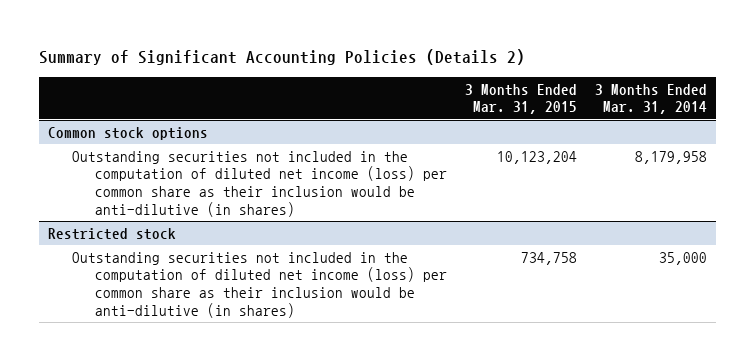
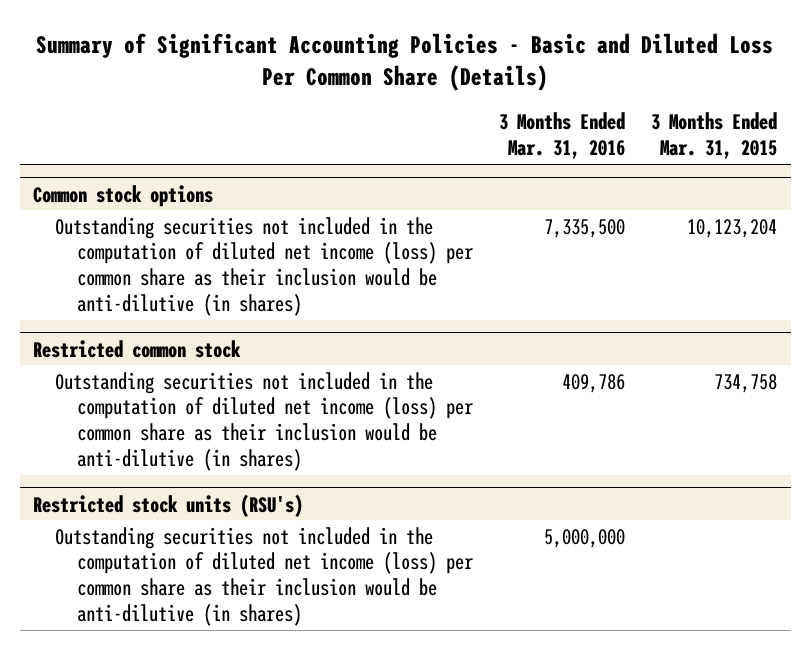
- Summary of Significant Accounting Policies (Details 2)
+ Summary of Significant Accounting Policies - Basic and Diluted Loss Per Common Share (Details)
- | 3 Months Ended Mar. 31, 2015 | 3 Months Ended Mar. 31, 2014
+ | 3 Months Ended Mar. 31, 2016 | 3 Months Ended Mar. 31, 2015
- Restricted stock
+ Restricted common stock
+ Restricted stock units (RSU's)
+ Outstanding securities not included in the computation of diluted net income (loss) per common share as their inclusion would be anti-dilutive (in shares) | 5,000,000 |

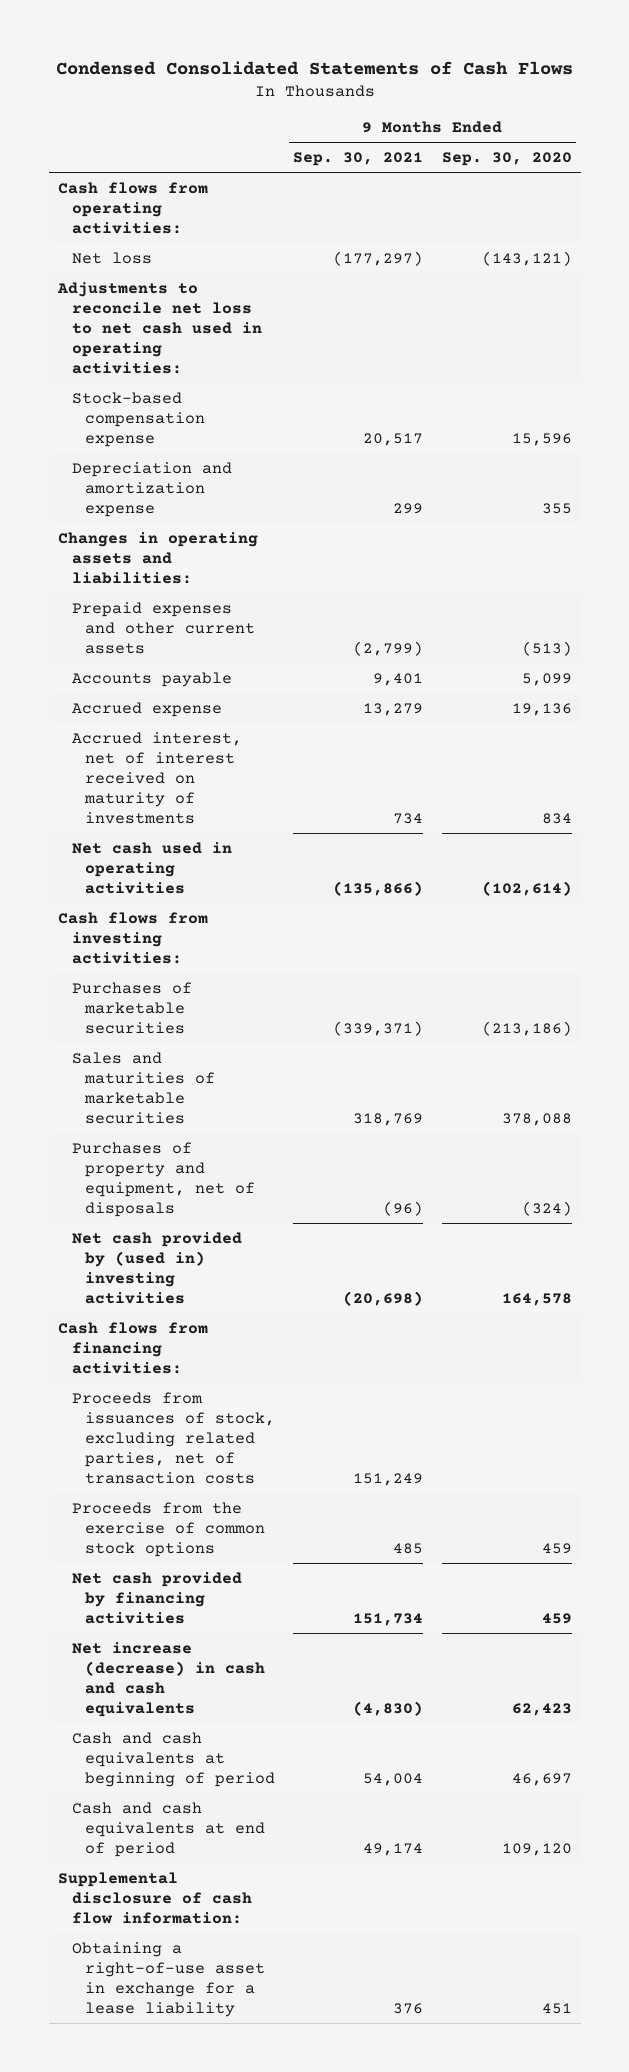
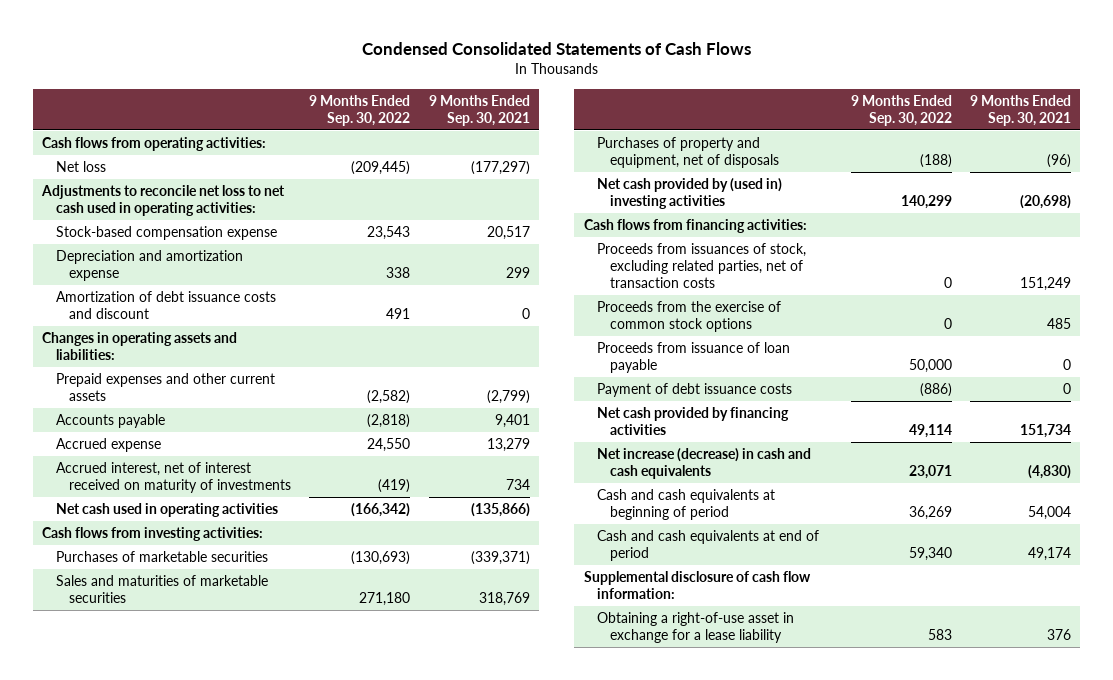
- | 9 Months Ended Sep. 30, 2021 | 9 Months Ended Sep. 30, 2020
+ | 9 Months Ended Sep. 30, 2022 | 9 Months Ended Sep. 30, 2021
+ Amortization of debt issuance costs and discount | 491 | 0
+ Proceeds from issuance of loan payable | 50,000 | 0
+ Payment of debt issuance costs | (886) | 0

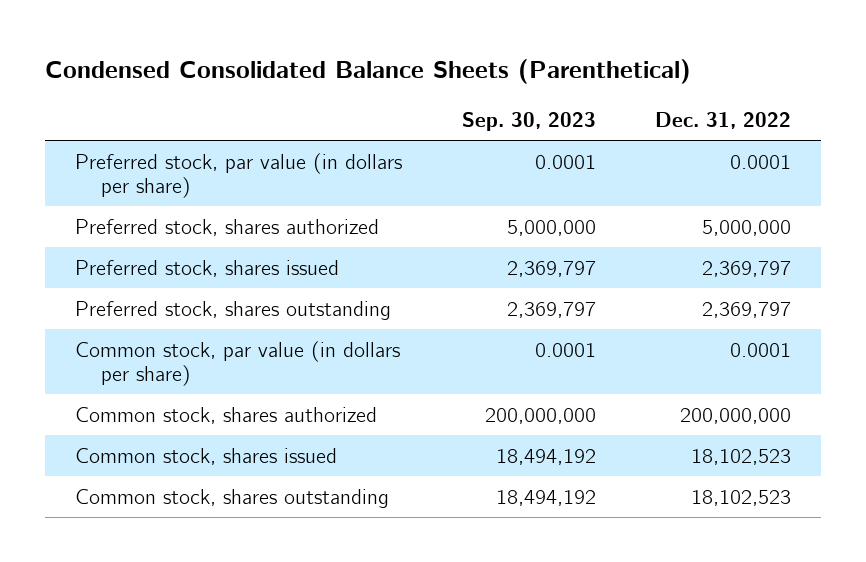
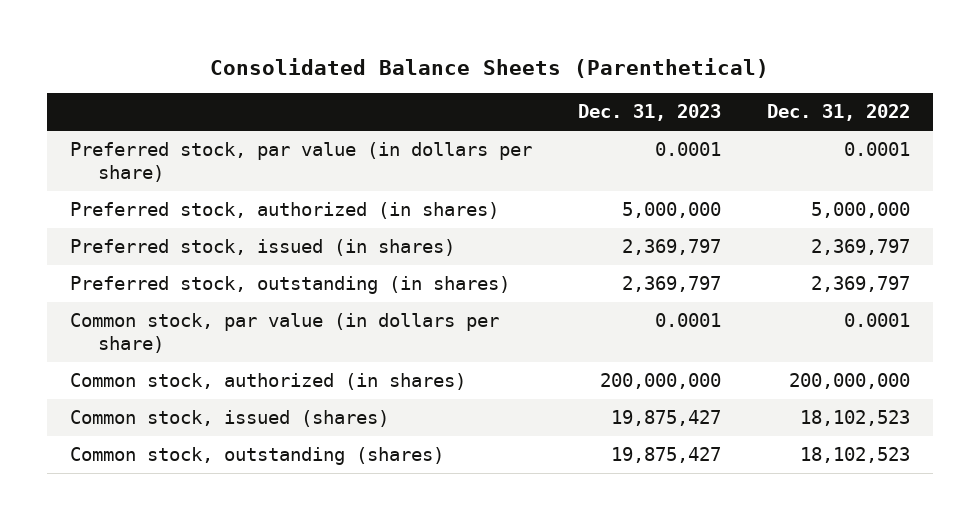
- Condensed Consolidated Balance Sheets (Parenthetical)
+ Consolidated Balance Sheets (Parenthetical)
- | Sep. 30, 2023 | Dec. 31, 2022
+ | Dec. 31, 2023 | Dec. 31, 2022
- Preferred stock, shares authorized | 5,000,000 | 5,000,000
- Preferred stock, shares issued | 2,369,797 | 2,369,797
- Preferred stock, shares outstanding | 2,369,797 | 2,369,797
+ Preferred stock, authorized (in shares) | 5,000,000 | 5,000,000
+ Preferred stock, issued (in shares) | 2,369,797 | 2,369,797
+ Preferred stock, outstanding (in shares) | 2,369,797 | 2,369,797
- Common stock, shares authorized | 200,000,000 | 200,000,000
- Common stock, shares issued | 18,494,192 | 18,102,523
- Common stock, shares outstanding | 18,494,192 | 18,102,523
+ Common stock, authorized (in shares) | 200,000,000 | 200,000,000
+ Common stock, issued (shares) | 19,875,427 | 18,102,523
+ Common stock, outstanding (shares) | 19,875,427 | 18,102,523

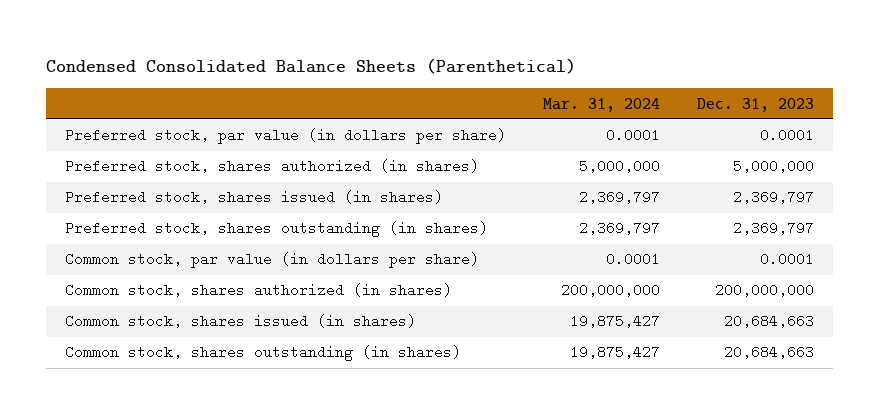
- Consolidated Balance Sheets (Parenthetical)
+ Condensed Consolidated Balance Sheets (Parenthetical)
- | Dec. 31, 2023 | Dec. 31, 2022
+ | Mar. 31, 2024 | Dec. 31, 2023
- Preferred stock, authorized (in shares) | 5,000,000 | 5,000,000
- Preferred stock, issued (in shares) | 2,369,797 | 2,369,797
- Preferred stock, outstanding (in shares) | 2,369,797 | 2,369,797
+ Preferred stock, shares authorized (in shares) | 5,000,000 | 5,000,000
+ Preferred stock, shares issued (in shares) | 2,369,797 | 2,369,797
+ Preferred stock, shares outstanding (in shares) | 2,369,797 | 2,369,797
- Common stock, authorized (in shares) | 200,000,000 | 200,000,000
- Common stock, issued (shares) | 19,875,427 | 18,102,523
- Common stock, outstanding (shares) | 19,875,427 | 18,102,523
+ Common stock, shares authorized (in shares) | 200,000,000 | 200,000,000
+ Common stock, shares issued (in shares) | 19,875,427 | 20,684,663
+ Common stock, shares outstanding (in shares) | 19,875,427 | 20,684,663

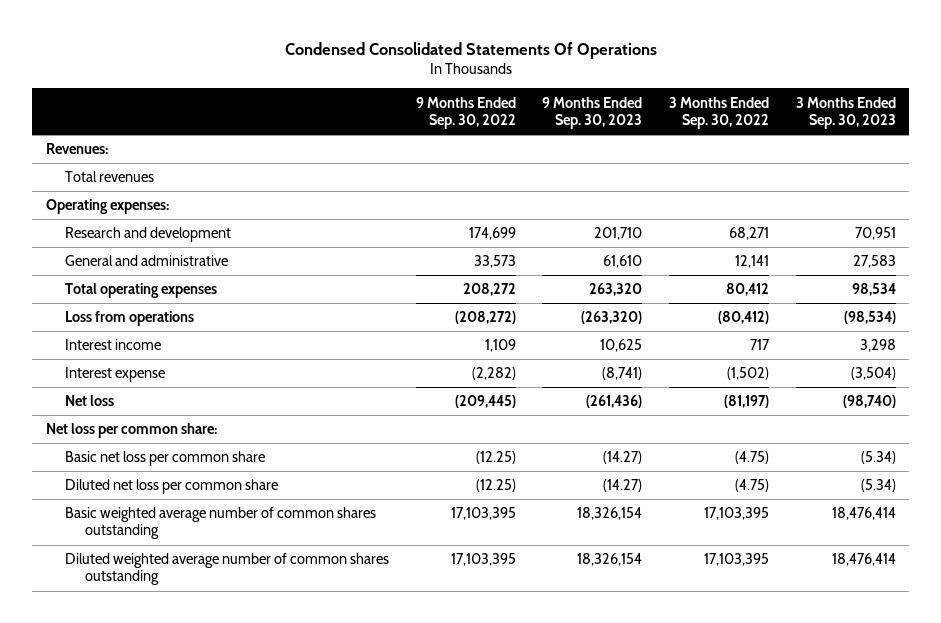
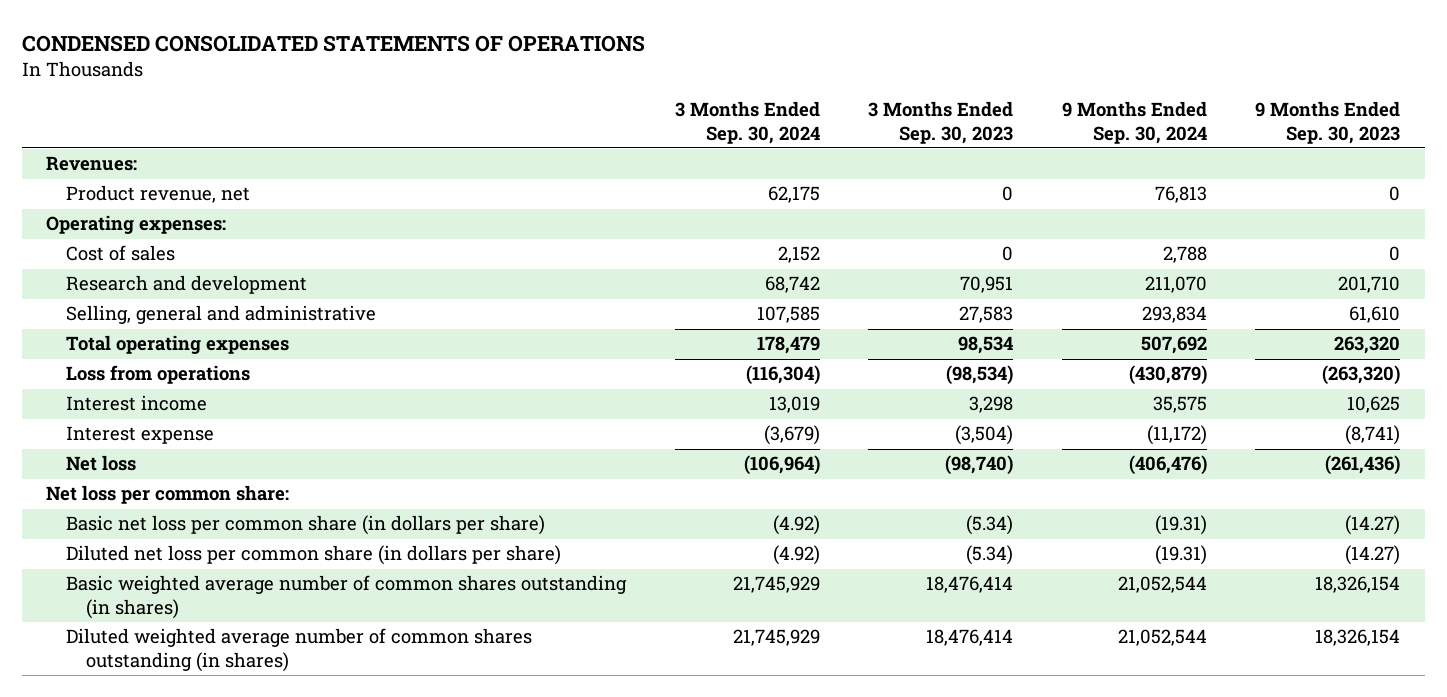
- Condensed Consolidated Statements Of Operations
+ CONDENSED CONSOLIDATED STATEMENTS OF OPERATIONS
- | 9 Months Ended Sep. 30, 2022 | 9 Months Ended Sep. 30, 2023 | 3 Months Ended Sep. 30, 2022 | 3 Months Ended Sep. 30, 2023
+ | 3 Months Ended Sep. 30, 2024 | 3 Months Ended Sep. 30, 2023 | 9 Months Ended Sep. 30, 2024 | 9 Months Ended Sep. 30, 2023
- Total revenues
+ Product revenue, net | 62,175 | 0 | 76,813 | 0
+ Cost of sales | 2,152 | 0 | 2,788 | 0
- General and administrative | 33,573 | 61,610 | 12,141 | 27,583
+ Selling, general and administrative | 107,585 | 27,583 | 293,834 | 61,610
- Basic net loss per common share | (12.25) | (14.27) | (4.75) | (5.34)
- Diluted net loss per common share | (12.25) | (14.27) | (4.75) | (5.34)
- Basic weighted average number of common shares outstanding | 17,103,395 | 18,326,154 | 17,103,395 | 18,476,414
- Diluted weighted average number of common shares outstanding | 17,103,395 | 18,326,154 | 17,103,395 | 18,476,414
+ Basic net loss per common share (in dollars per share) | (4.92) | (5.34) | (19.31) | (14.27)
+ Diluted net loss per common share (in dollars per share) | (4.92) | (5.34) | (19.31) | (14.27)
+ Basic weighted average number of common shares outstanding (in shares) | 21,745,929 | 18,476,414 | 21,052,544 | 18,326,154
+ Diluted weighted average number of common shares outstanding (in shares) | 21,745,929 | 18,476,414 | 21,052,544 | 18,326,154

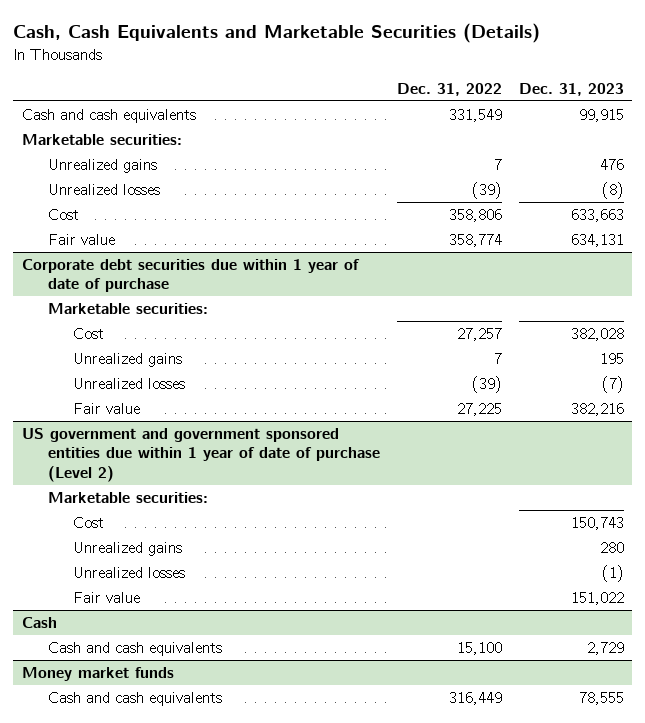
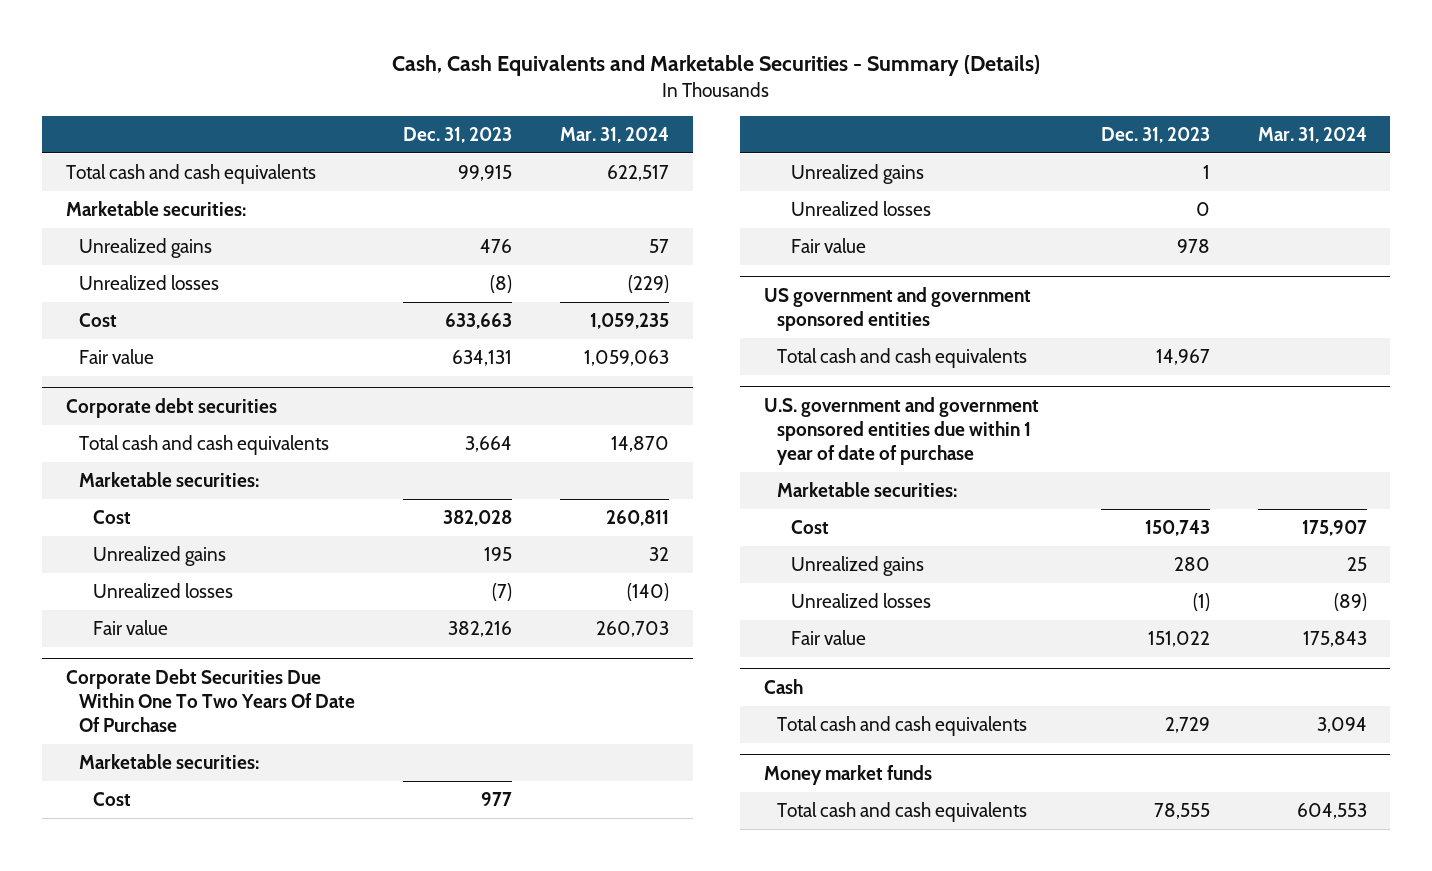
- Cash, Cash Equivalents and Marketable Securities (Details)
+ Cash, Cash Equivalents and Marketable Securities - Summary (Details)
- | Dec. 31, 2022 | Dec. 31, 2023
+ | Dec. 31, 2023 | Mar. 31, 2024
- Cash and cash equivalents | 331,549 | 99,915
+ Total cash and cash equivalents | 99,915 | 622,517
- Corporate debt securities due within 1 year of date of purchase
+ Corporate debt securities
+ Total cash and cash equivalents | 3,664 | 14,870
- US government and government sponsored entities due within 1 year of date of purchase (Level 2)
+ Corporate Debt Securities Due Within One To Two Years Of Date Of Purchase
+ Cost | 977 |
+ Unrealized gains | 1 |
+ Unrealized losses | 0 |
+ Fair value | 978 |
+ US government and government sponsored entities
+ Total cash and cash equivalents | 14,967 |
+ U.S. government and government sponsored entities due within 1 year of date of purchase
+ Marketable securities:
@ Cash
- Cash and cash equivalents | 15,100 | 2,729
+ Total cash and cash equivalents | 2,729 | 3,094
@ Money market funds
- Cash and cash equivalents | 316,449 | 78,555
+ Total cash and cash equivalents | 78,555 | 604,553

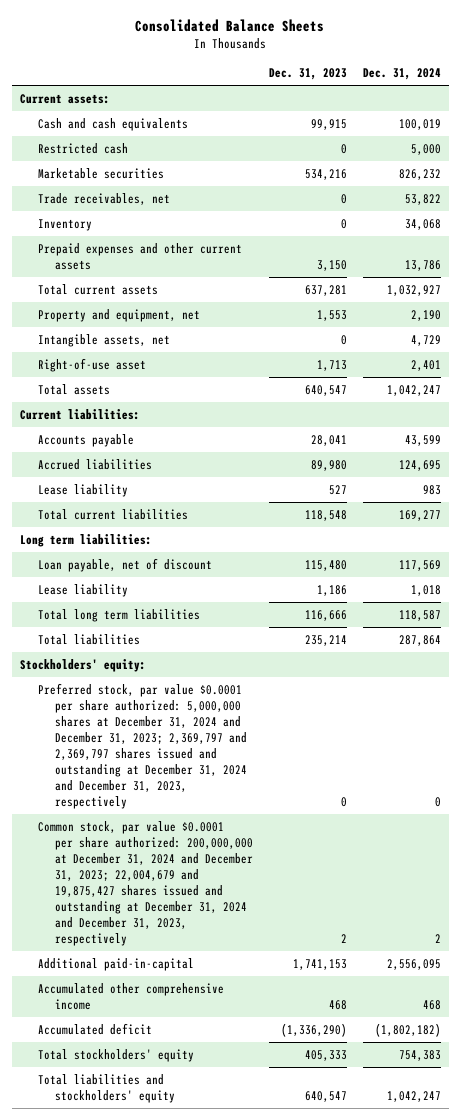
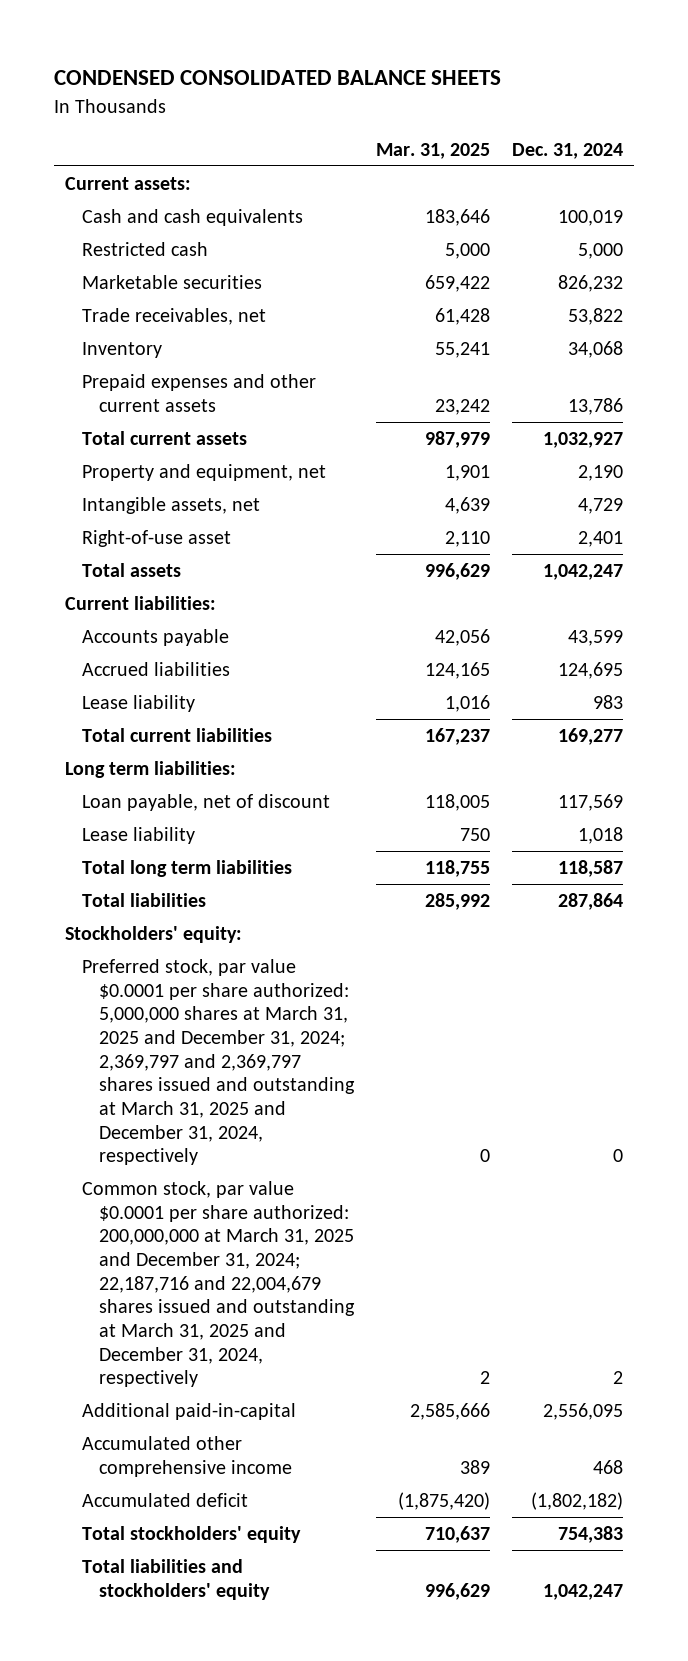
- Consolidated Balance Sheets
+ CONDENSED CONSOLIDATED BALANCE SHEETS
- | Dec. 31, 2023 | Dec. 31, 2024
+ | Mar. 31, 2025 | Dec. 31, 2024
- Preferred stock, par value $0.0001 per share authorized: 5,000,000 shares at December 31, 2024 and December 31, 2023; 2,369,797 and 2,369,797 shares issued and outstanding at December 31, 2024 and December 31, 2023, respectively | 0 | 0
- Common stock, par value $0.0001 per share authorized: 200,000,000 at December 31, 2024 and December 31, 2023; 22,004,679 and 19,875,427 shares issued and outstanding at December 31, 2024 and December 31, 2023, respectively | 2 | 2
+ Preferred stock, par value $0.0001 per share authorized: 5,000,000 shares at March 31, 2025 and December 31, 2024; 2,369,797 and 2,369,797 shares issued and outstanding at March 31, 2025 and December 31, 2024, respectively | 0 | 0
+ Common stock, par value $0.0001 per share authorized: 200,000,000 at March 31, 2025 and December 31, 2024; 22,187,716 and 22,004,679 shares issued and outstanding at March 31, 2025 and December 31, 2024, respectively | 2 | 2

